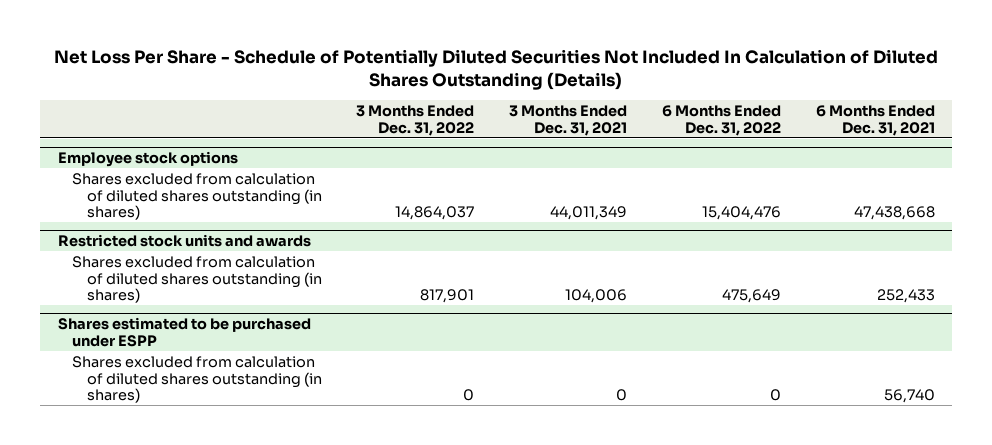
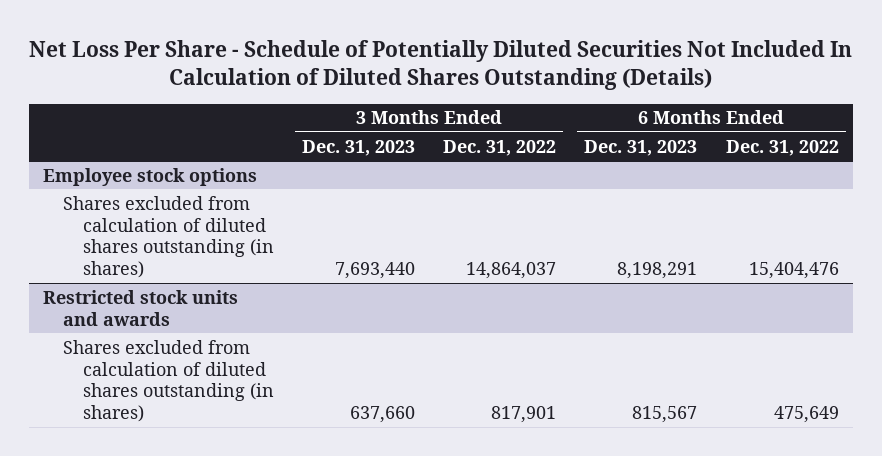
- | 3 Months Ended Dec. 31, 2022 | 3 Months Ended Dec. 31, 2021 | 6 Months Ended Dec. 31, 2022 | 6 Months Ended Dec. 31, 2021
+ | 3 Months Ended Dec. 31, 2023 | 3 Months Ended Dec. 31, 2022 | 6 Months Ended Dec. 31, 2023 | 6 Months Ended Dec. 31, 2022
- Shares estimated to be purchased under ESPP
- Shares excluded from calculation of diluted shares outstanding (in shares) | 0 | 0 | 0 | 56,740

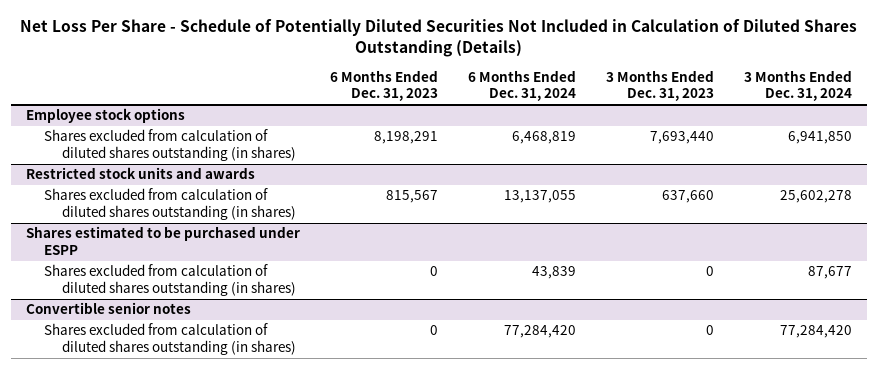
- Net Loss Per Share - Schedule of Potentially Diluted Securities Not Included In Calculation of Diluted Shares Outstanding (Details)
+ Net Loss Per Share - Schedule of Potentially Diluted Securities Not Included in Calculation of Diluted Shares Outstanding (Details)
- | 3 Months Ended Dec. 31, 2023 | 3 Months Ended Dec. 31, 2022 | 6 Months Ended Dec. 31, 2023 | 6 Months Ended Dec. 31, 2022
+ | 6 Months Ended Dec. 31, 2023 | 6 Months Ended Dec. 31, 2024 | 3 Months Ended Dec. 31, 2023 | 3 Months Ended Dec. 31, 2024
+ Shares estimated to be purchased under ESPP
+ Shares excluded from calculation of diluted shares outstanding (in shares) | 0 | 43,839 | 0 | 87,677
+ Convertible senior notes
+ Shares excluded from calculation of diluted shares outstanding (in shares) | 0 | 77,284,420 | 0 | 77,284,420

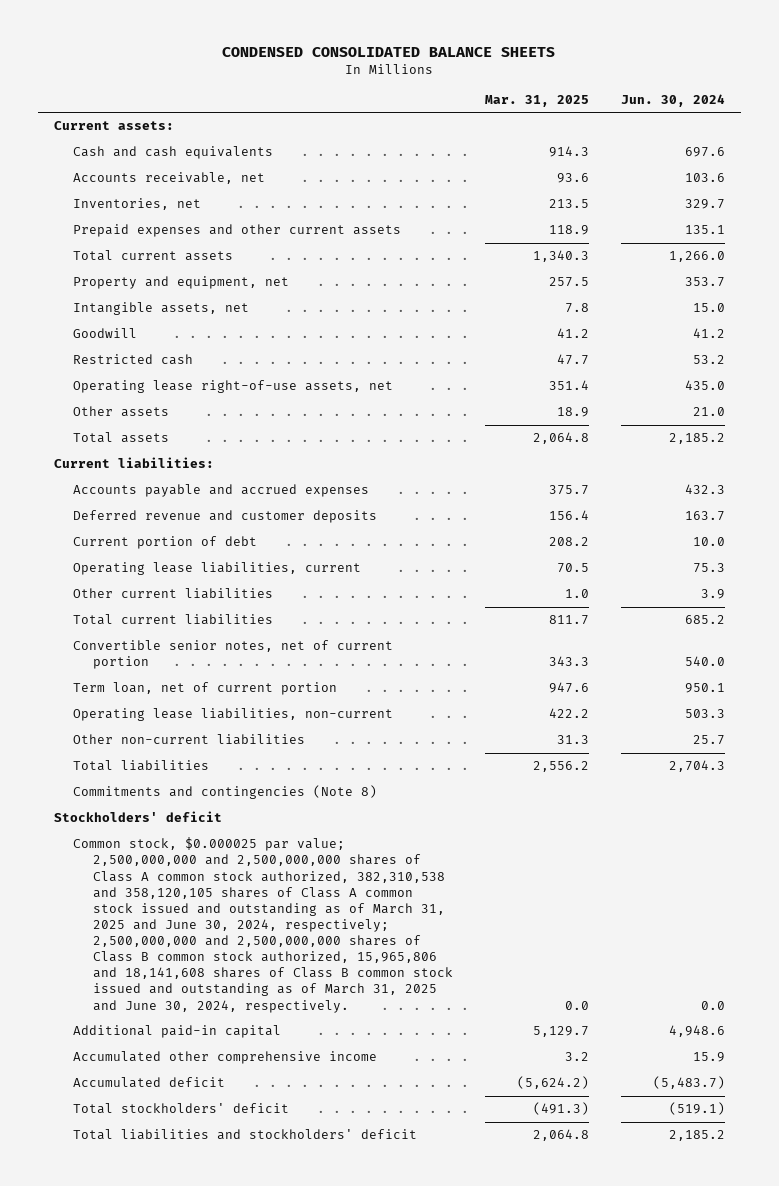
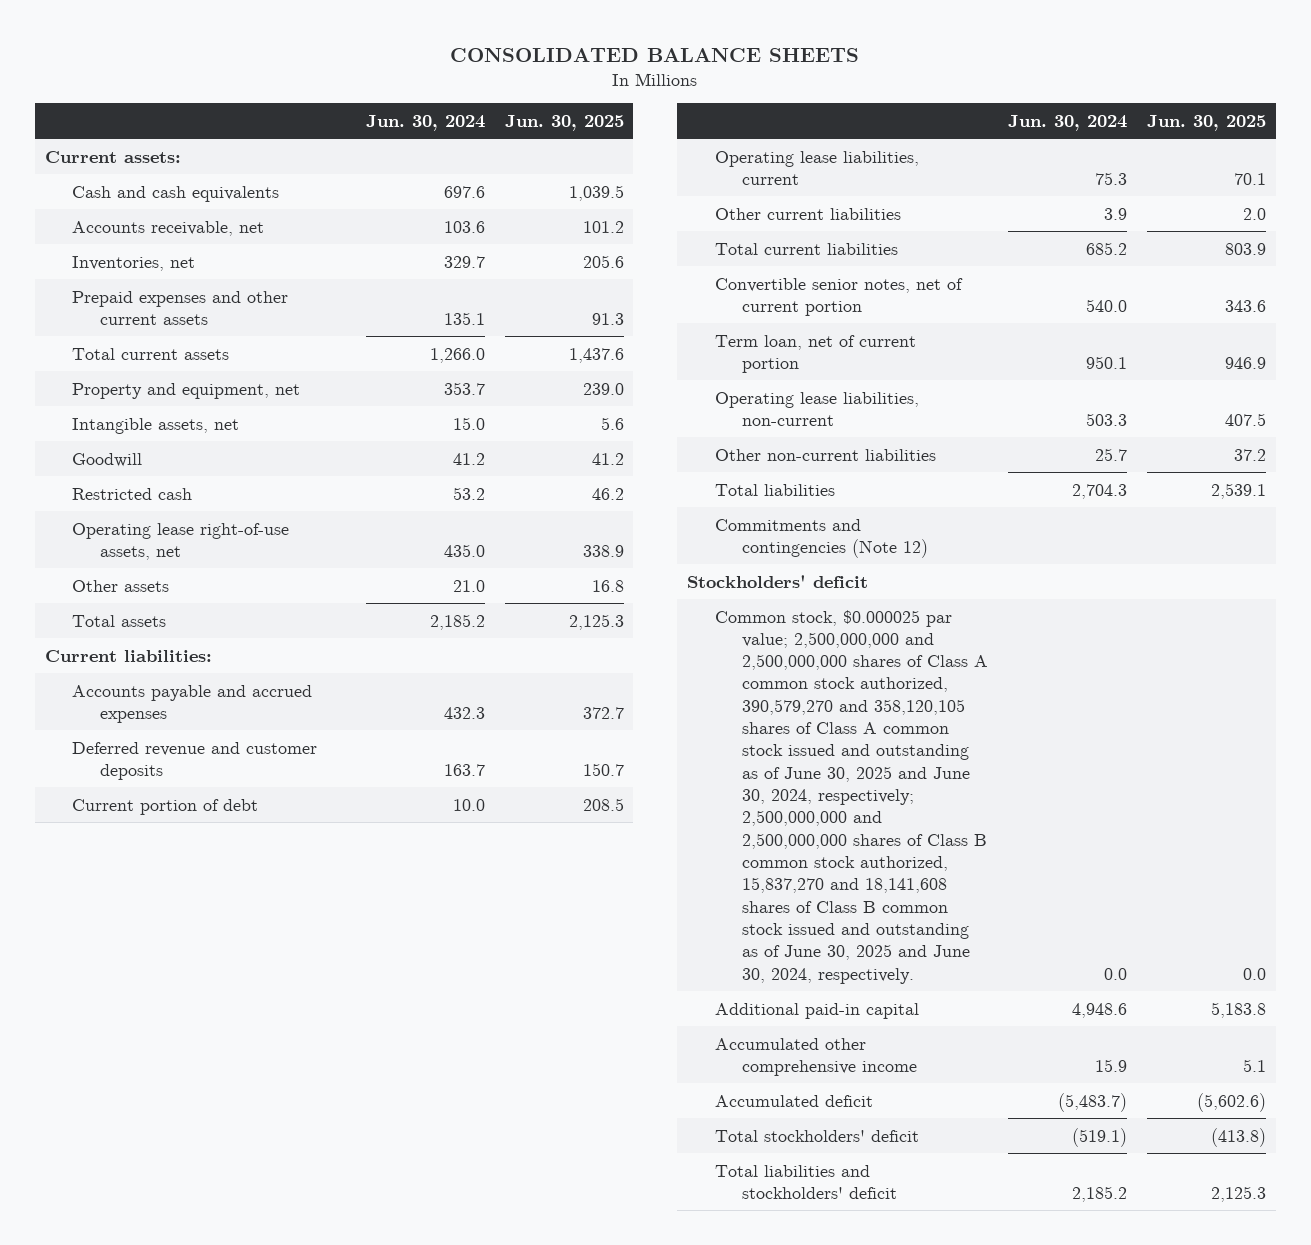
- CONDENSED CONSOLIDATED BALANCE SHEETS
+ CONSOLIDATED BALANCE SHEETS
- | Mar. 31, 2025 | Jun. 30, 2024
+ | Jun. 30, 2024 | Jun. 30, 2025
- Commitments and contingencies (Note 8)
+ Commitments and contingencies (Note 12)
- Common stock, $0.000025 par value; 2,500,000,000 and 2,500,000,000 shares of Class A common stock authorized, 382,310,538 and 358,120,105 shares of Class A common stock issued and outstanding as of March 31, 2025 and June 30, 2024, respectively; 2,500,000,000 and 2,500,000,000 shares of Class B common stock authorized, 15,965,806 and 18,141,608 shares of Class B common stock issued and outstanding as of March 31, 2025 and June 30, 2024, respectively. | 0.0 | 0.0
+ Common stock, $0.000025 par value; 2,500,000,000 and 2,500,000,000 shares of Class A common stock authorized, 390,579,270 and 358,120,105 shares of Class A common stock issued and outstanding as of June 30, 2025 and June 30, 2024, respectively; 2,500,000,000 and 2,500,000,000 shares of Class B common stock authorized, 15,837,270 and 18,141,608 shares of Class B common stock issued and outstanding as of June 30, 2025 and June 30, 2024, respectively. | 0.0 | 0.0

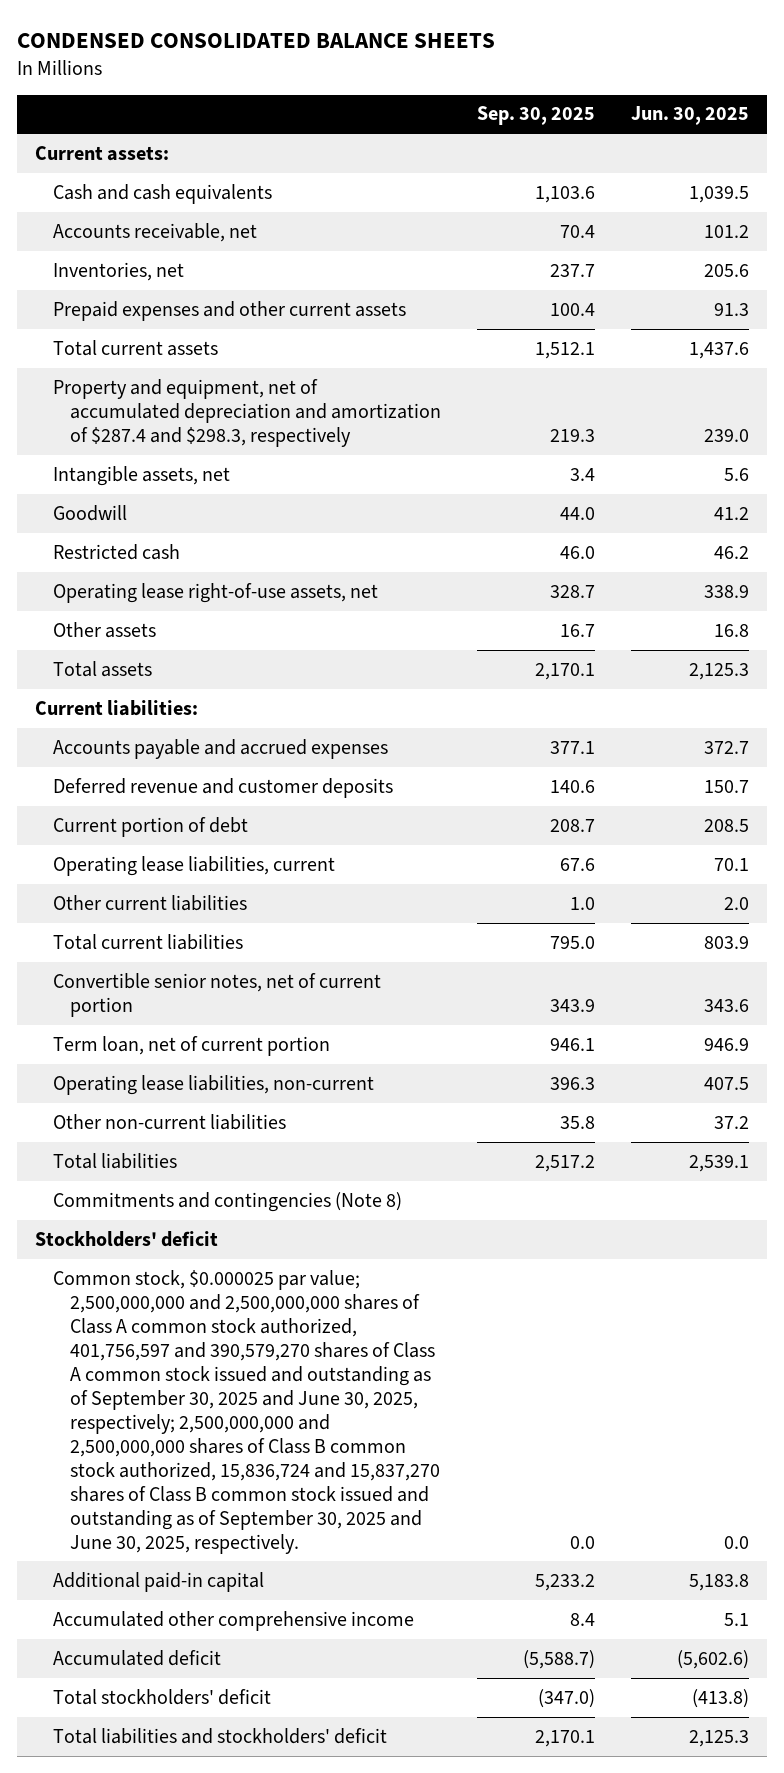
- CONSOLIDATED BALANCE SHEETS
+ CONDENSED CONSOLIDATED BALANCE SHEETS
- | Jun. 30, 2024 | Jun. 30, 2025
+ | Sep. 30, 2025 | Jun. 30, 2025
- Property and equipment, net | 353.7 | 239.0
+ Property and equipment, net of accumulated depreciation and amortization of $287.4 and $298.3, respectively | 219.3 | 239.0
- Commitments and contingencies (Note 12)
+ Commitments and contingencies (Note 8)
- Common stock, $0.000025 par value; 2,500,000,000 and 2,500,000,000 shares of Class A common stock authorized, 390,579,270 and 358,120,105 shares of Class A common stock issued and outstanding as of June 30, 2025 and June 30, 2024, respectively; 2,500,000,000 and 2,500,000,000 shares of Class B common stock authorized, 15,837,270 and 18,141,608 shares of Class B common stock issued and outstanding as of June 30, 2025 and June 30, 2024, respectively. | 0.0 | 0.0
+ Common stock, $0.000025 par value; 2,500,000,000 and 2,500,000,000 shares of Class A common stock authorized, 401,756,597 and 390,579,270 shares of Class A common stock issued and outstanding as of September 30, 2025 and June 30, 2025, respectively; 2,500,000,000 and 2,500,000,000 shares of Class B common stock authorized, 15,836,724 and 15,837,270 shares of Class B common stock issued and outstanding as of September 30, 2025 and June 30, 2025, respectively. | 0.0 | 0.0

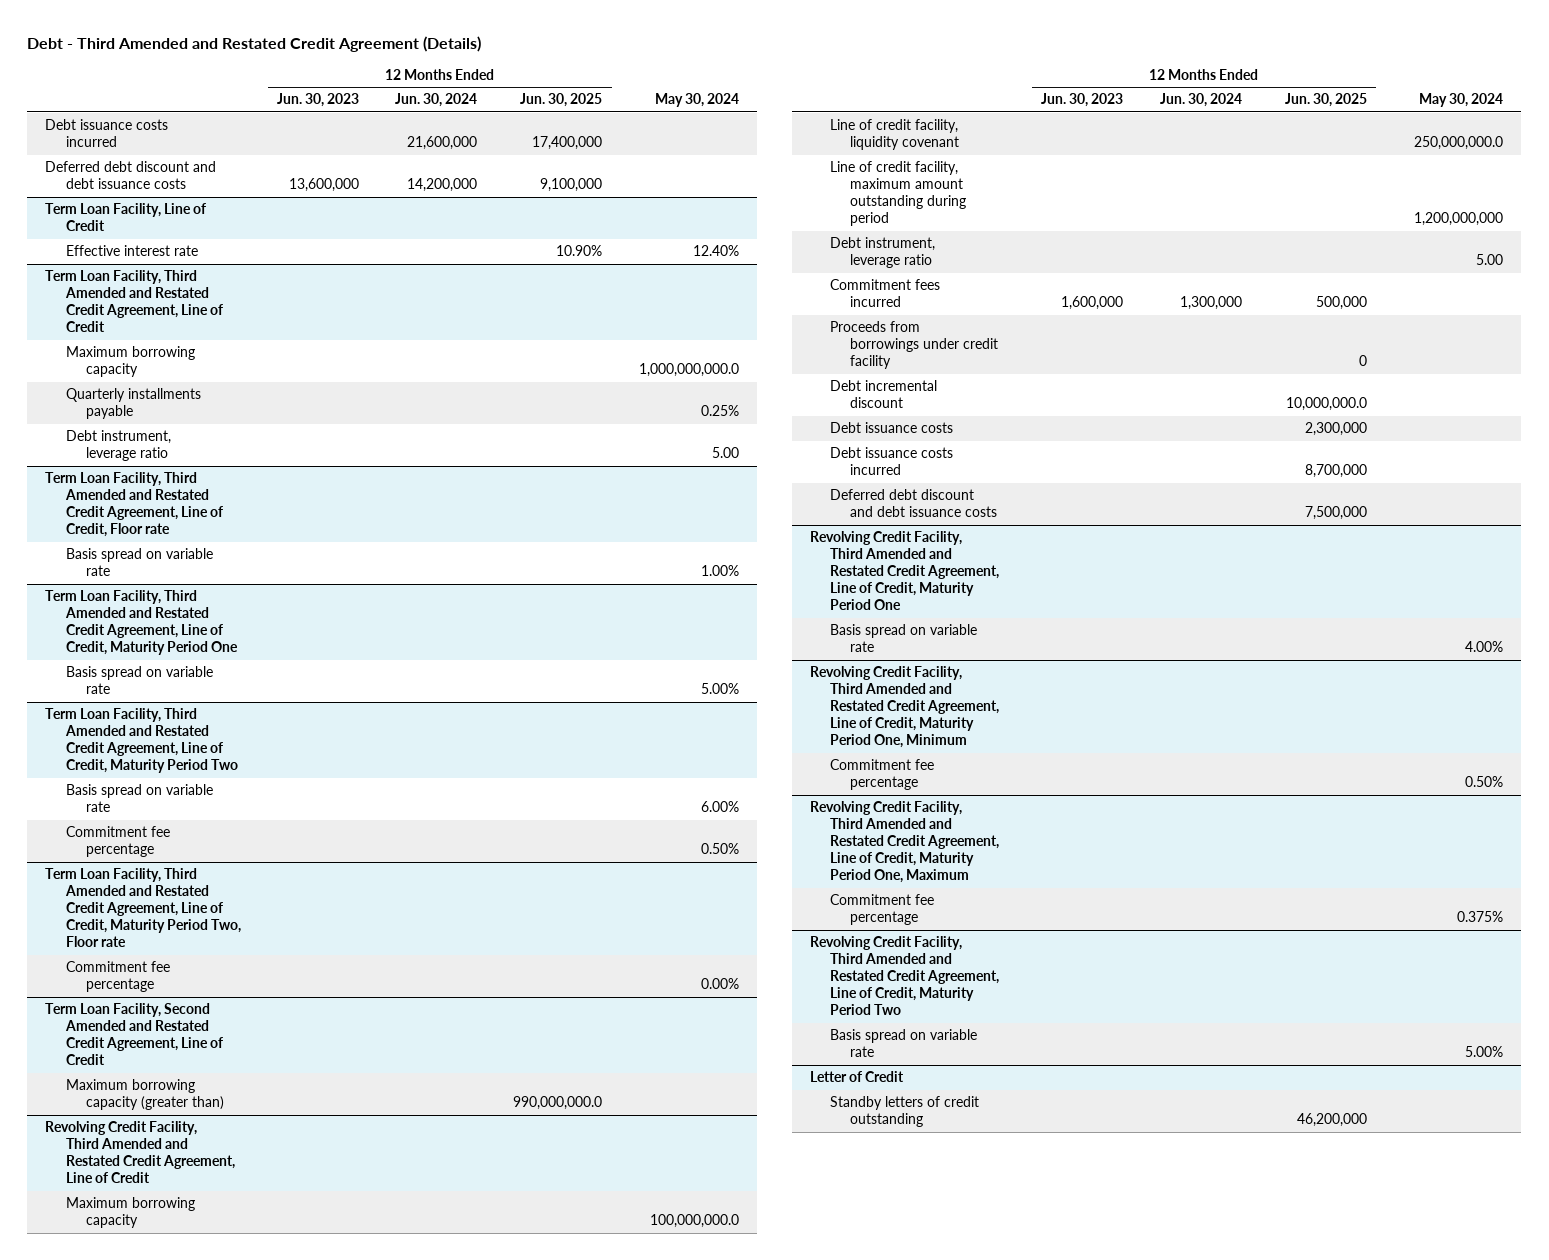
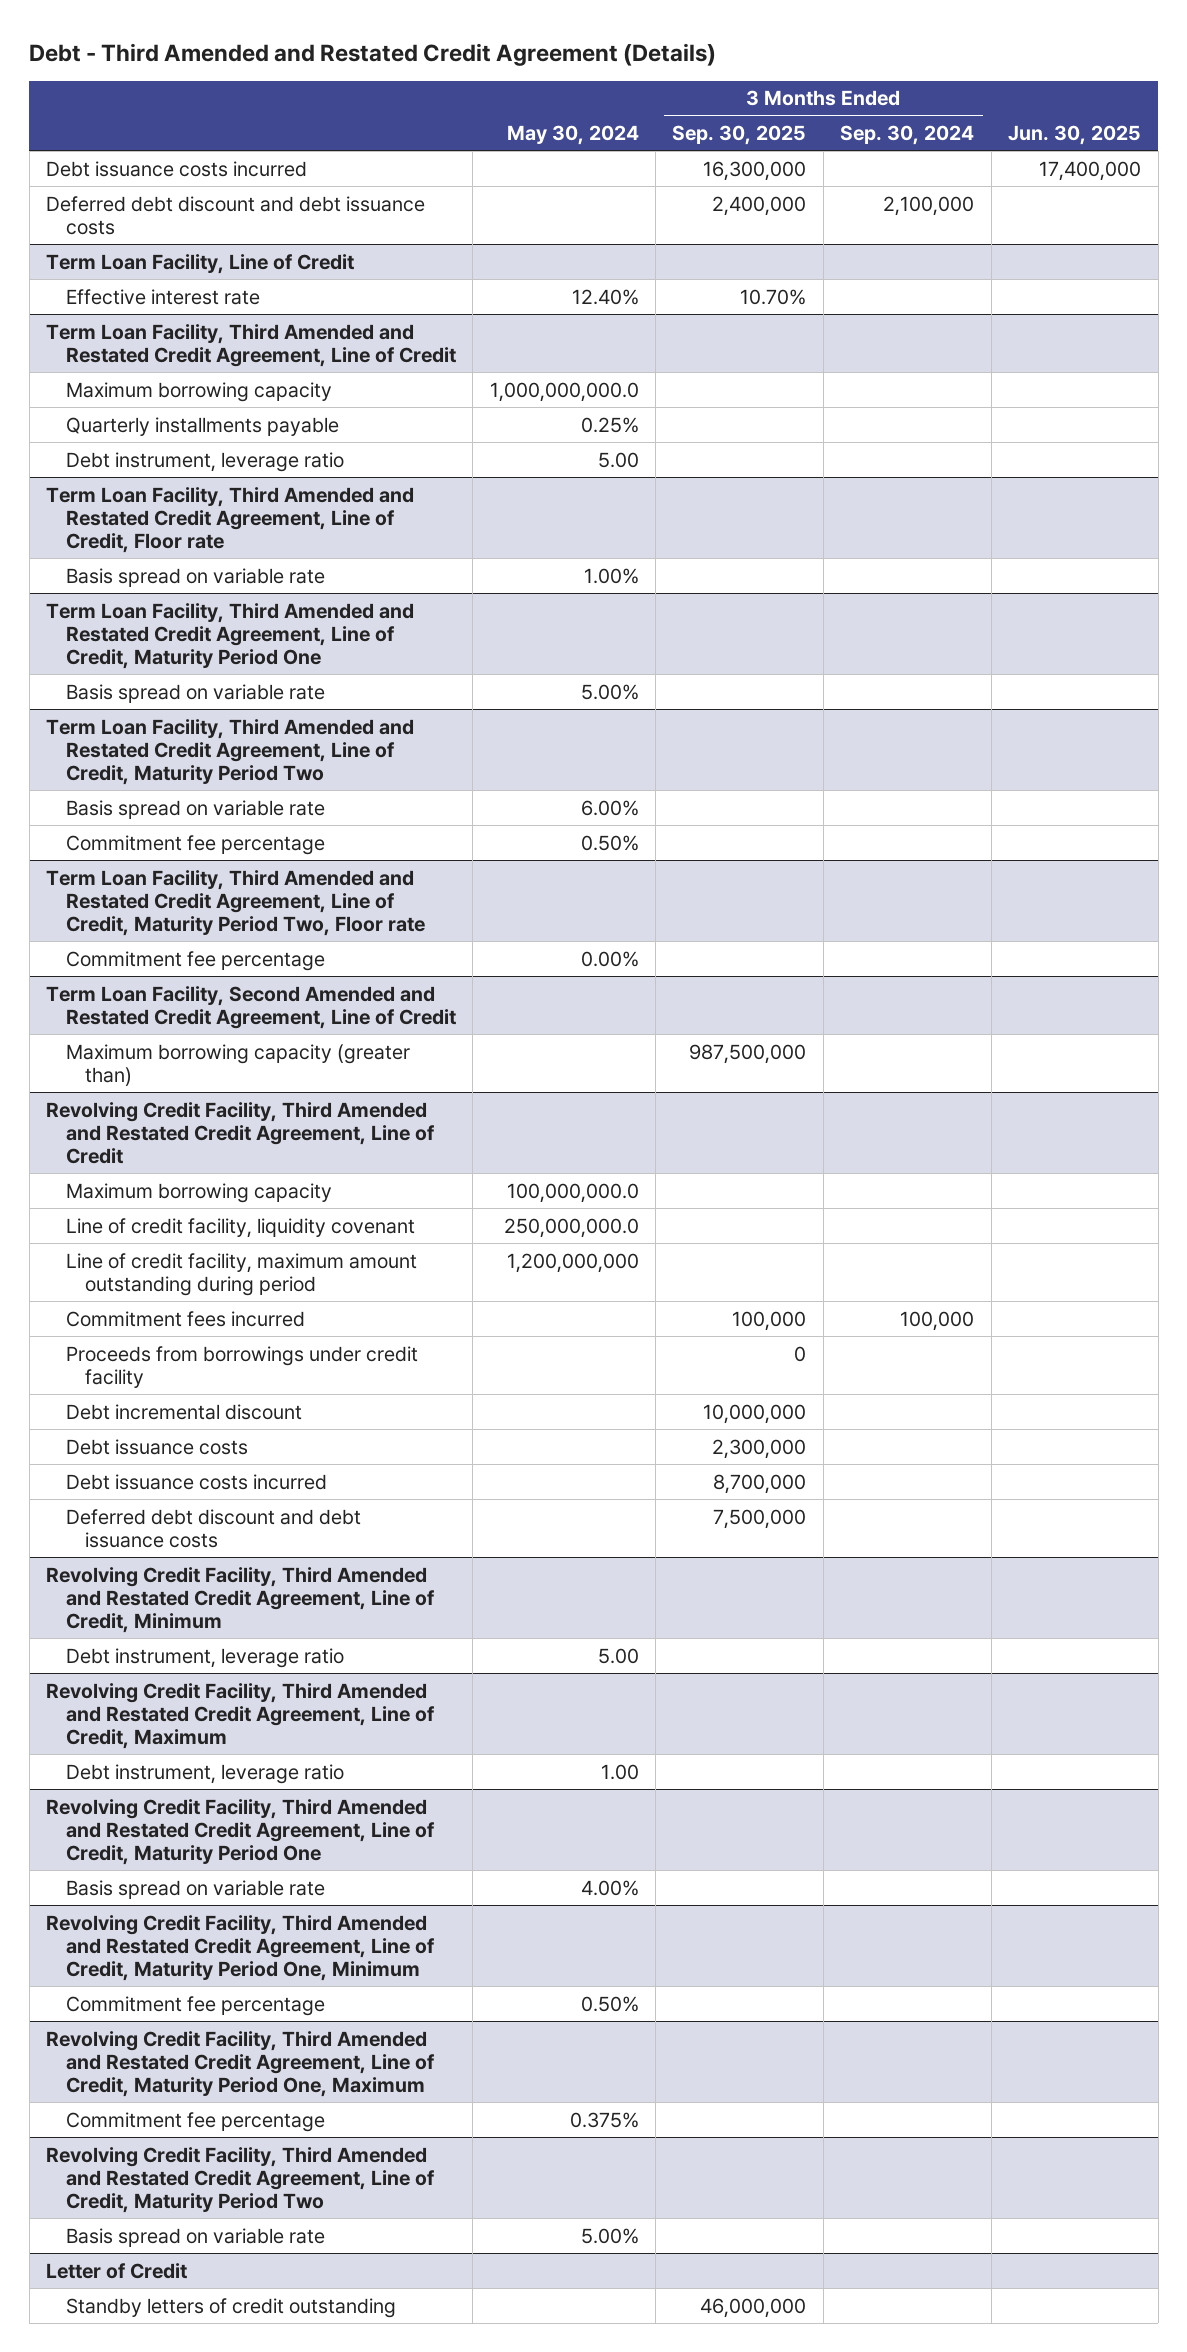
- | 12 Months Ended Jun. 30, 2023 | 12 Months Ended Jun. 30, 2024 | 12 Months Ended Jun. 30, 2025 | May 30, 2024
+ | May 30, 2024 | 3 Months Ended Sep. 30, 2025 | 3 Months Ended Sep. 30, 2024 | Jun. 30, 2025
@ Revolving Credit Facility, Third Amended and Restated Credit Agreement, Line of Credit
- Debt instrument, leverage ratio | | | | 5.00
+ Revolving Credit Facility, Third Amended and Restated Credit Agreement, Line of Credit, Minimum
+ Debt instrument, leverage ratio | 5.00 | | |
+ Revolving Credit Facility, Third Amended and Restated Credit Agreement, Line of Credit, Maximum
+ Debt instrument, leverage ratio | 1.00 | | |

